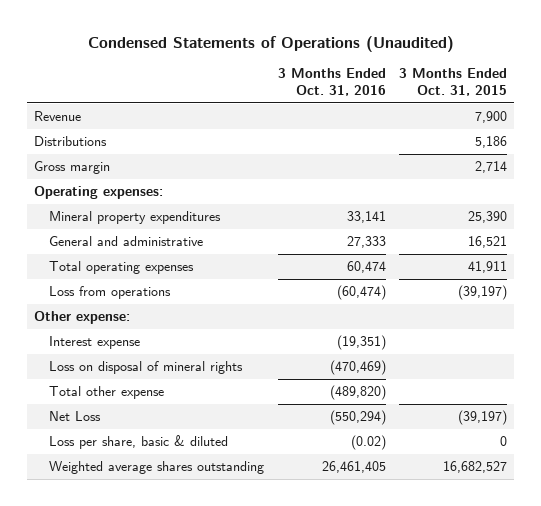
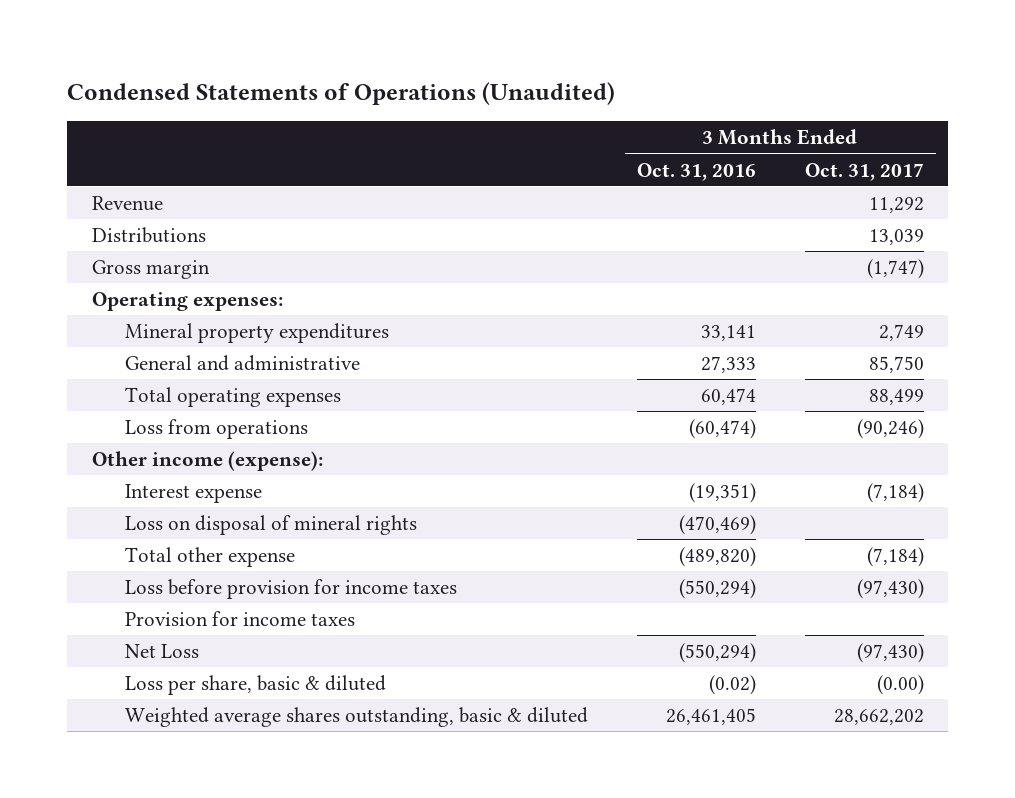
- | 3 Months Ended Oct. 31, 2016 | 3 Months Ended Oct. 31, 2015
+ | 3 Months Ended Oct. 31, 2016 | 3 Months Ended Oct. 31, 2017
- Other expense:
+ Other income (expense):
+ Loss before provision for income taxes | (550,294) | (97,430)
+ Provision for income taxes
- Weighted average shares outstanding | 26,461,405 | 16,682,527
+ Weighted average shares outstanding, basic & diluted | 26,461,405 | 28,662,202

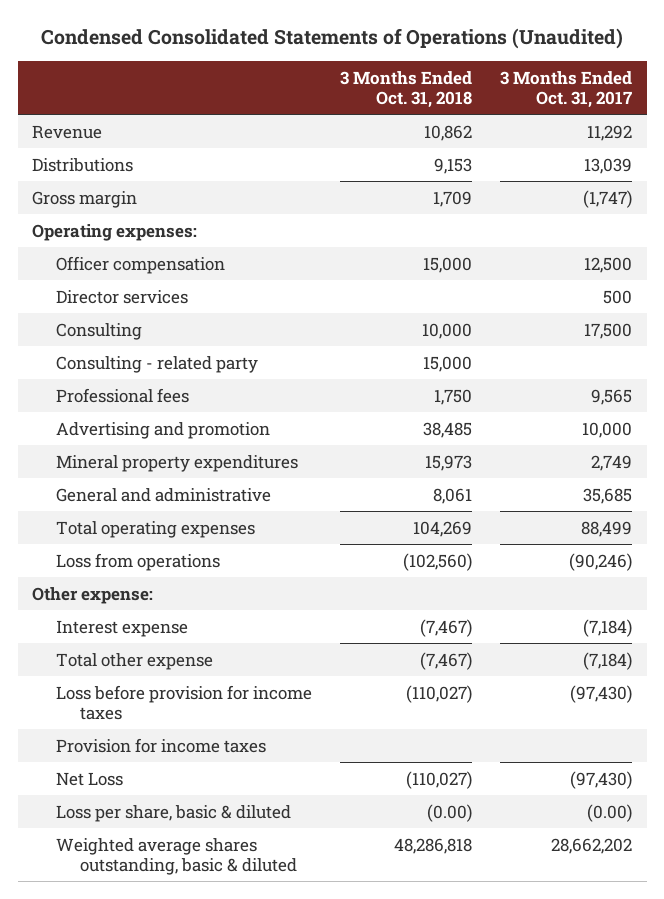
- Condensed Statements of Operations (Unaudited)
+ Condensed Consolidated Statements of Operations (Unaudited)
- | 3 Months Ended Oct. 31, 2016 | 3 Months Ended Oct. 31, 2017
+ | 3 Months Ended Oct. 31, 2018 | 3 Months Ended Oct. 31, 2017
+ Officer compensation | 15,000 | 12,500
+ Director services | | 500
+ Consulting | 10,000 | 17,500
+ Consulting - related party | 15,000 |
+ Professional fees | 1,750 | 9,565
+ Advertising and promotion | 38,485 | 10,000
- General and administrative | 27,333 | 85,750
+ General and administrative | 8,061 | 35,685
- Other income (expense):
+ Other expense:
- Loss on disposal of mineral rights | (470,469) |

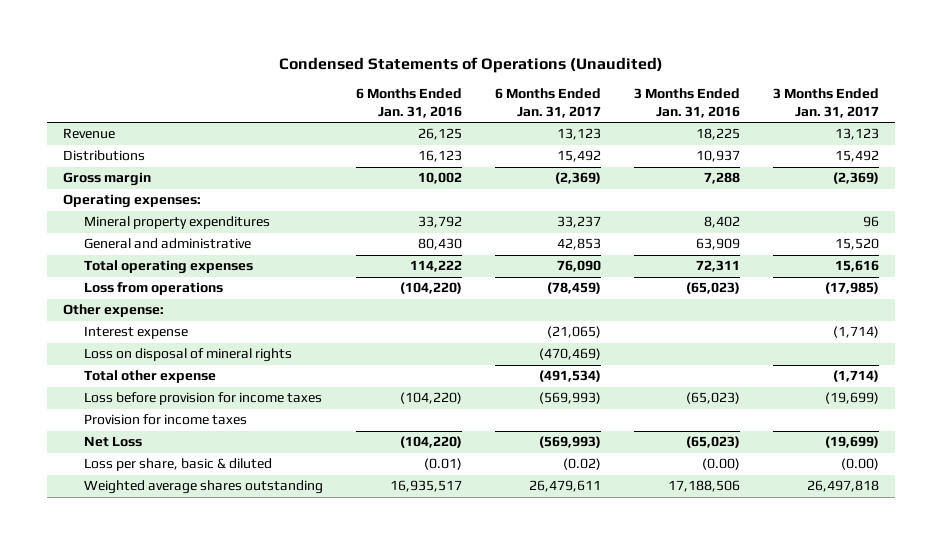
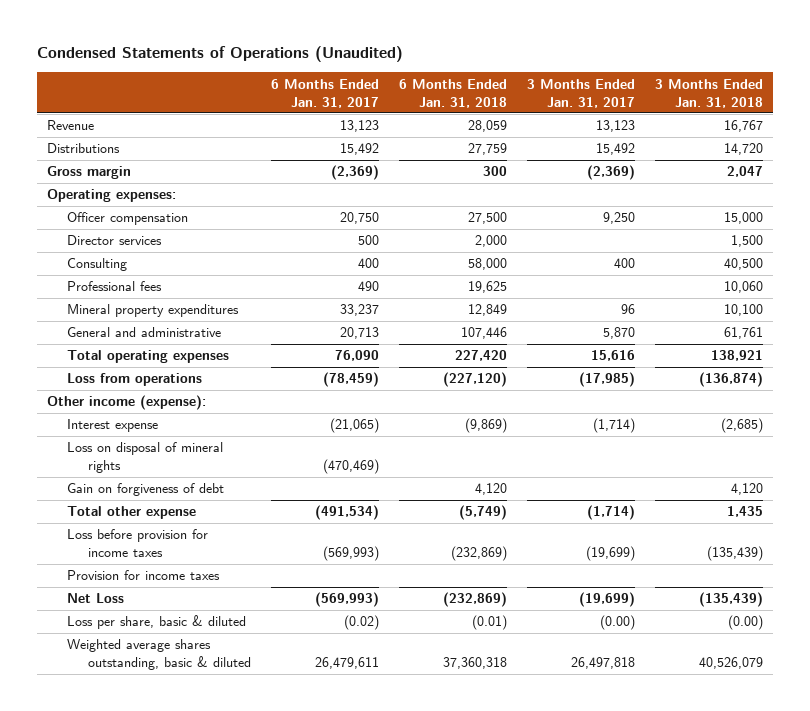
- | 6 Months Ended Jan. 31, 2016 | 6 Months Ended Jan. 31, 2017 | 3 Months Ended Jan. 31, 2016 | 3 Months Ended Jan. 31, 2017
+ | 6 Months Ended Jan. 31, 2017 | 6 Months Ended Jan. 31, 2018 | 3 Months Ended Jan. 31, 2017 | 3 Months Ended Jan. 31, 2018
+ Officer compensation | 20,750 | 27,500 | 9,250 | 15,000
+ Director services | 500 | 2,000 | | 1,500
+ Consulting | 400 | 58,000 | 400 | 40,500
+ Professional fees | 490 | 19,625 | | 10,060
- General and administrative | 80,430 | 42,853 | 63,909 | 15,520
+ General and administrative | 20,713 | 107,446 | 5,870 | 61,761
- Other expense:
+ Other income (expense):
+ Gain on forgiveness of debt | | 4,120 | | 4,120
- Weighted average shares outstanding | 16,935,517 | 26,479,611 | 17,188,506 | 26,497,818
+ Weighted average shares outstanding, basic & diluted | 26,479,611 | 37,360,318 | 26,497,818 | 40,526,079

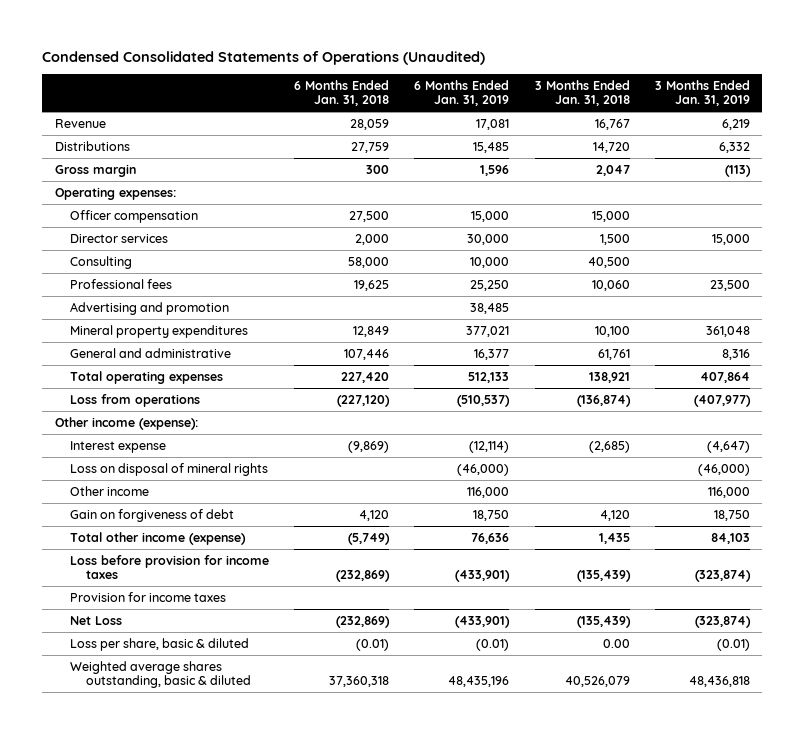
- Condensed Statements of Operations (Unaudited)
+ Condensed Consolidated Statements of Operations (Unaudited)
- | 6 Months Ended Jan. 31, 2017 | 6 Months Ended Jan. 31, 2018 | 3 Months Ended Jan. 31, 2017 | 3 Months Ended Jan. 31, 2018
+ | 6 Months Ended Jan. 31, 2018 | 6 Months Ended Jan. 31, 2019 | 3 Months Ended Jan. 31, 2018 | 3 Months Ended Jan. 31, 2019
+ Advertising and promotion | | 38,485 | |
+ Other income | | 116,000 | | 116,000
- Total other expense | (491,534) | (5,749) | (1,714) | 1,435
+ Total other income (expense) | (5,749) | 76,636 | 1,435 | 84,103
- Loss per share, basic & diluted | (0.02) | (0.01) | (0.00) | (0.00)
+ Loss per share, basic & diluted | (0.01) | (0.01) | 0.00 | (0.01)

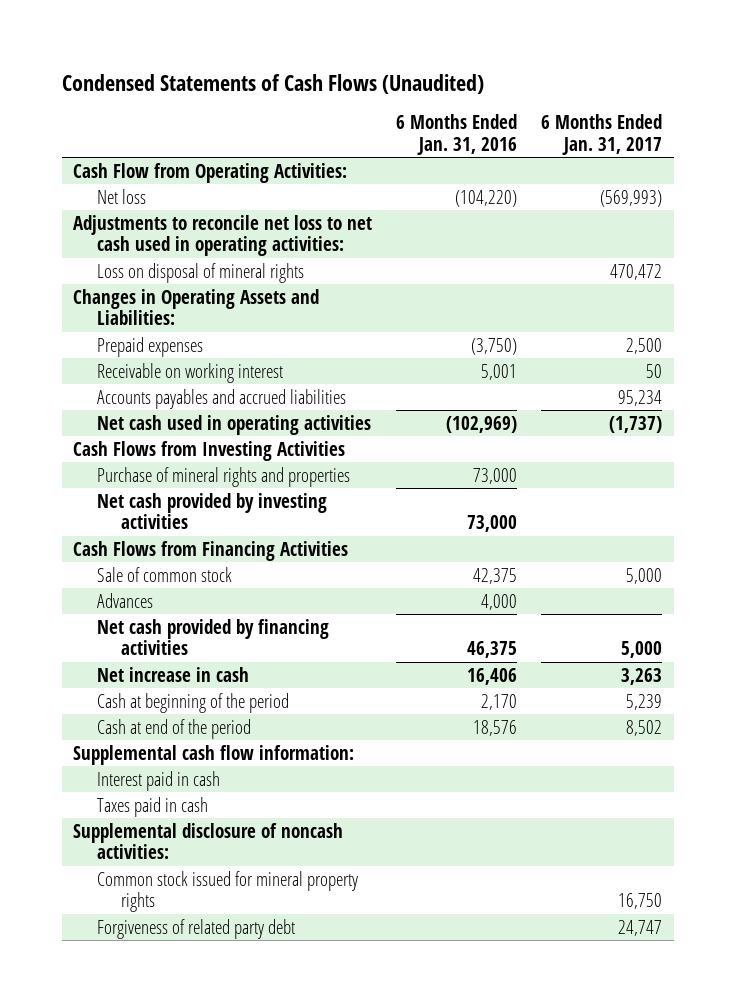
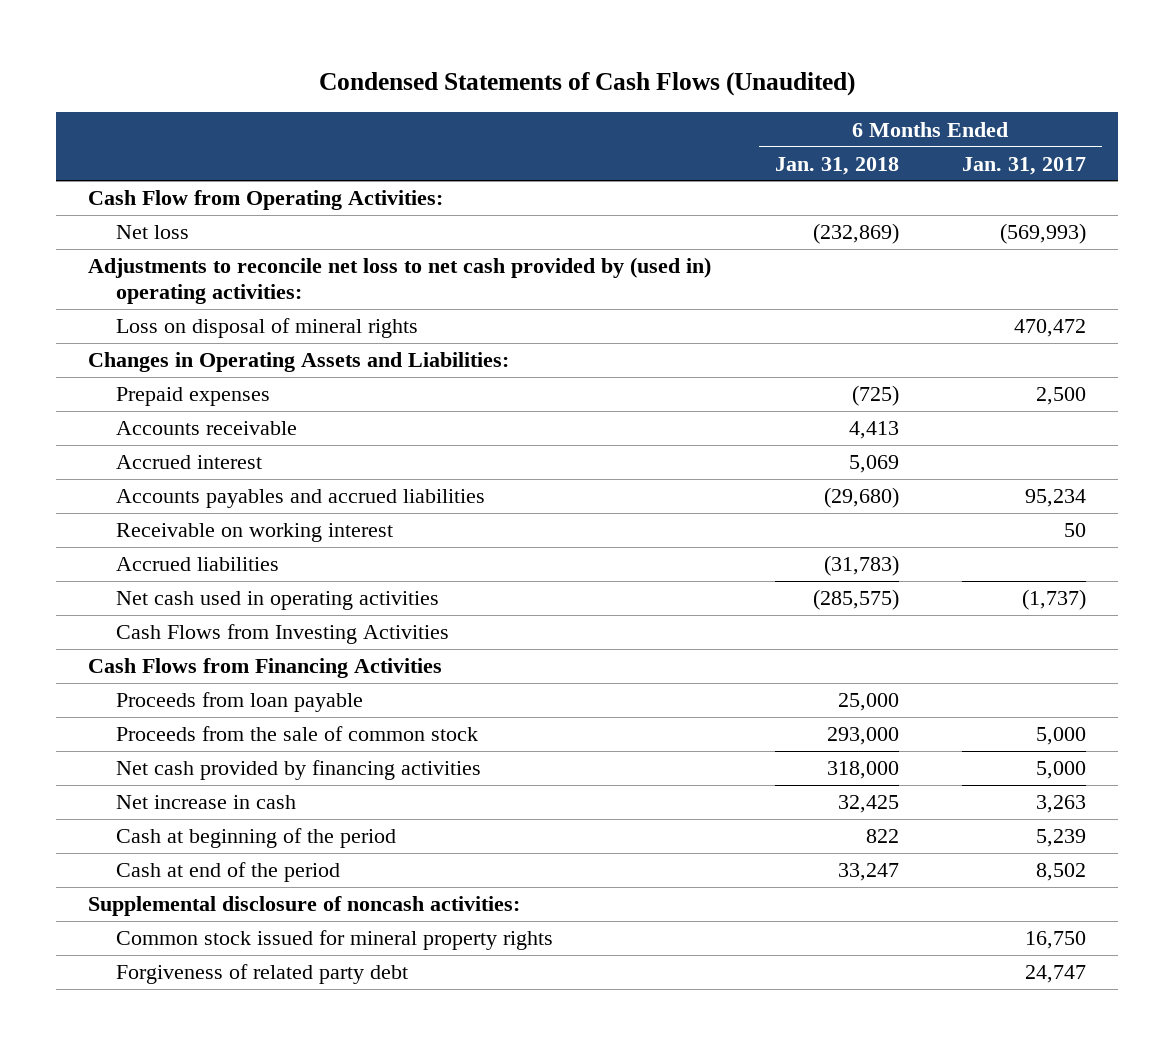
- | 6 Months Ended Jan. 31, 2016 | 6 Months Ended Jan. 31, 2017
+ | 6 Months Ended Jan. 31, 2018 | 6 Months Ended Jan. 31, 2017
- Adjustments to reconcile net loss to net cash used in operating activities:
+ Adjustments to reconcile net loss to net cash provided by (used in) operating activities:
+ Accounts receivable | 4,413 |
+ Accrued interest | 5,069 |
moved down: Receivable on working interest | | 50
+ Accrued liabilities | (31,783) |
- Purchase of mineral rights and properties | 73,000 |
- Net cash provided by investing activities | 73,000 |
- Sale of common stock | 42,375 | 5,000
- Advances | 4,000 |
+ Proceeds from loan payable | 25,000 |
+ Proceeds from the sale of common stock | 293,000 | 5,000
- Supplemental cash flow information:
- Interest paid in cash
- Taxes paid in cash

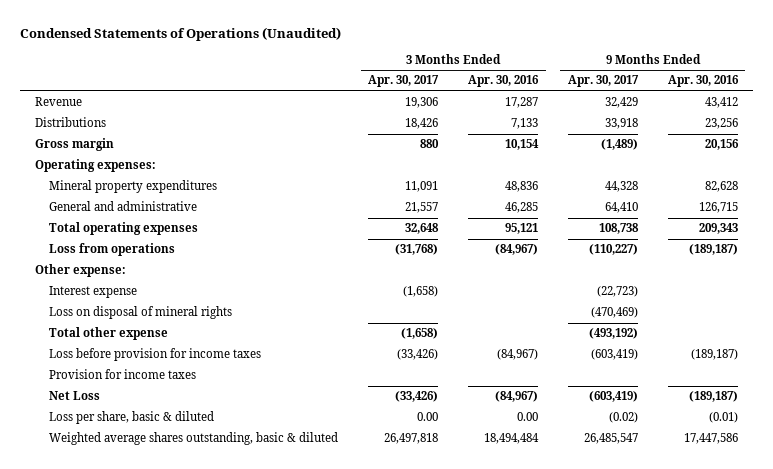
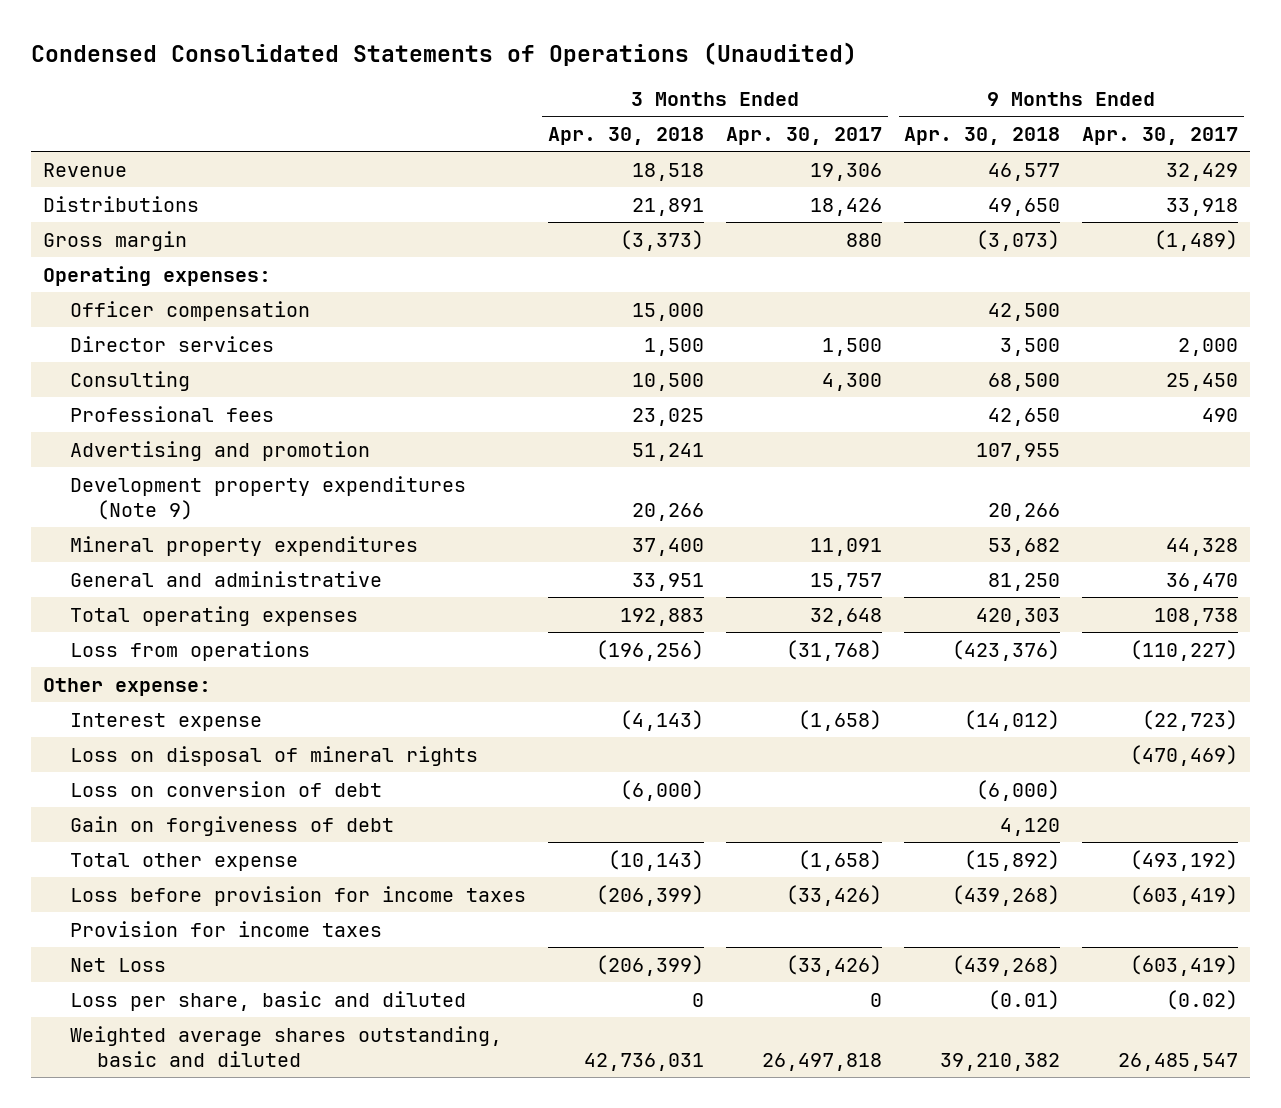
- Condensed Statements of Operations (Unaudited)
+ Condensed Consolidated Statements of Operations (Unaudited)
- | 3 Months Ended Apr. 30, 2017 | 3 Months Ended Apr. 30, 2016 | 9 Months Ended Apr. 30, 2017 | 9 Months Ended Apr. 30, 2016
+ | 3 Months Ended Apr. 30, 2018 | 3 Months Ended Apr. 30, 2017 | 9 Months Ended Apr. 30, 2018 | 9 Months Ended Apr. 30, 2017
+ Officer compensation | 15,000 | | 42,500 |
+ Director services | 1,500 | 1,500 | 3,500 | 2,000
+ Consulting | 10,500 | 4,300 | 68,500 | 25,450
+ Professional fees | 23,025 | | 42,650 | 490
+ Advertising and promotion | 51,241 | | 107,955 |
+ Development property expenditures (Note 9) | 20,266 | | 20,266 |
- General and administrative | 21,557 | 46,285 | 64,410 | 126,715
+ General and administrative | 33,951 | 15,757 | 81,250 | 36,470
+ Loss on conversion of debt | (6,000) | | (6,000) |
+ Gain on forgiveness of debt | | | 4,120 |
- Loss per share, basic & diluted | 0.00 | 0.00 | (0.02) | (0.01)
- Weighted average shares outstanding, basic & diluted | 26,497,818 | 18,494,484 | 26,485,547 | 17,447,586
+ Loss per share, basic and diluted | 0 | 0 | (0.01) | (0.02)
+ Weighted average shares outstanding, basic and diluted | 42,736,031 | 26,497,818 | 39,210,382 | 26,485,547

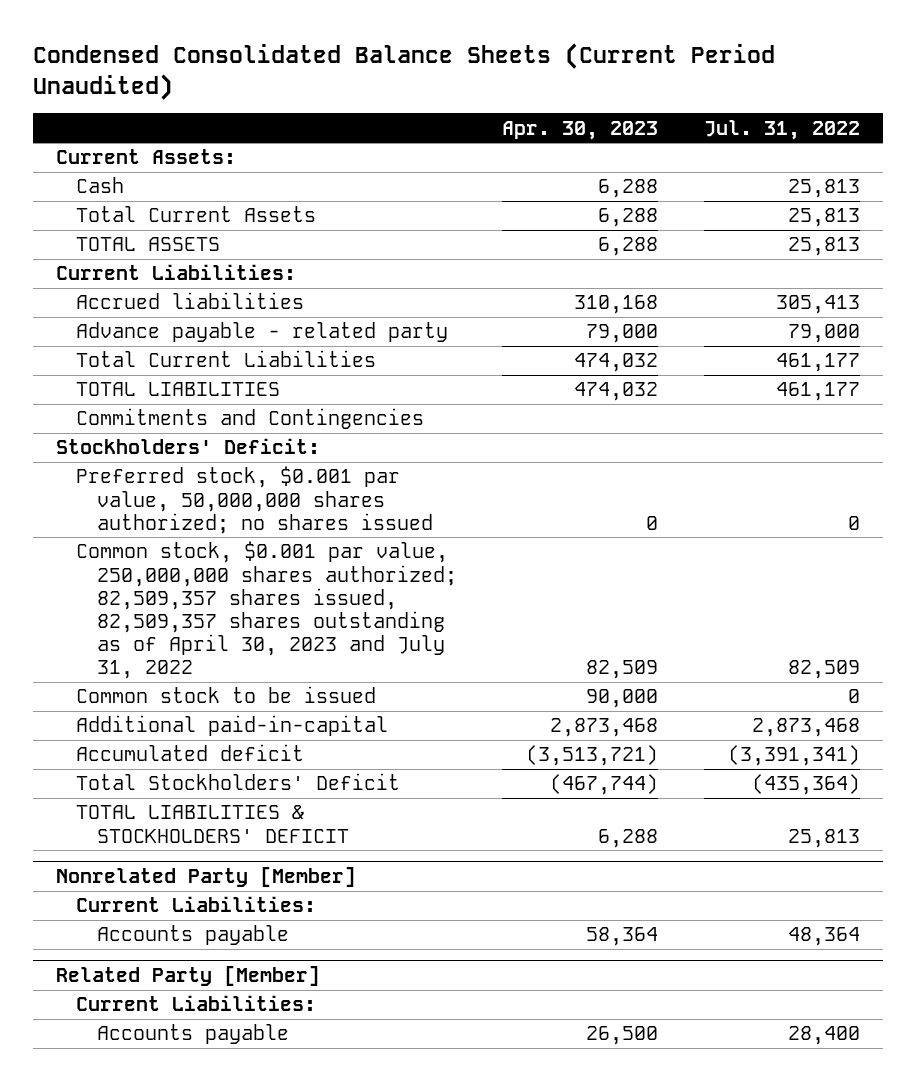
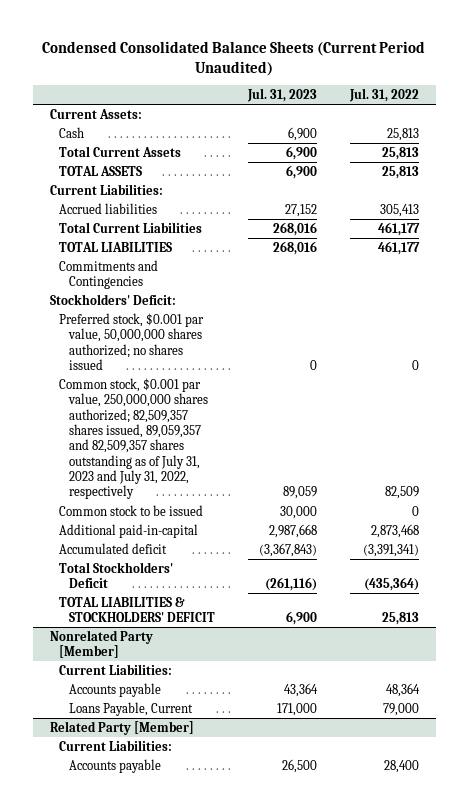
- | Apr. 30, 2023 | Jul. 31, 2022
+ | Jul. 31, 2023 | Jul. 31, 2022
- Advance payable - related party | 79,000 | 79,000
- Common stock, $0.001 par value, 250,000,000 shares authorized; 82,509,357 shares issued, 82,509,357 shares outstanding as of April 30, 2023 and July 31, 2022 | 82,509 | 82,509
+ Common stock, $0.001 par value, 250,000,000 shares authorized; 82,509,357 shares issued, 89,059,357 and 82,509,357 shares outstanding as of July 31, 2023 and July 31, 2022, respectively | 89,059 | 82,509
@ Nonrelated Party [Member]
+ Loans Payable, Current | 171,000 | 79,000

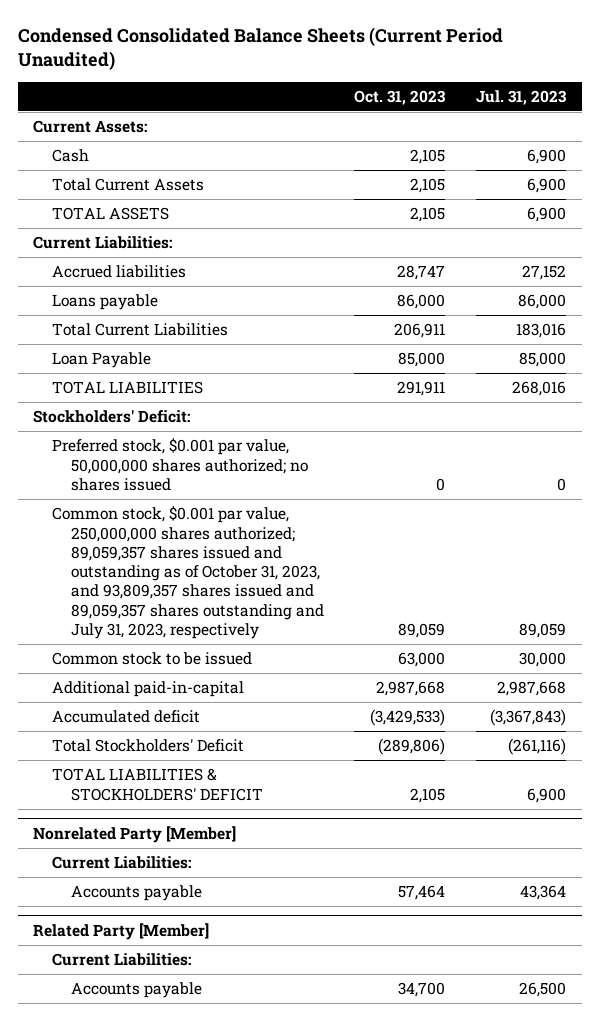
- | Jul. 31, 2023 | Jul. 31, 2022
+ | Oct. 31, 2023 | Jul. 31, 2023
- Total Current Liabilities | 268,016 | 461,177
+ Loans payable | 86,000 | 86,000
+ Total Current Liabilities | 206,911 | 183,016
+ Loan Payable | 85,000 | 85,000
- Commitments and Contingencies
- Common stock, $0.001 par value, 250,000,000 shares authorized; 82,509,357 shares issued, 89,059,357 and 82,509,357 shares outstanding as of July 31, 2023 and July 31, 2022, respectively | 89,059 | 82,509
+ Common stock, $0.001 par value, 250,000,000 shares authorized; 89,059,357 shares issued and outstanding as of October 31, 2023, and 93,809,357 shares issued and 89,059,357 shares outstanding and July 31, 2023, respectively | 89,059 | 89,059
@ Nonrelated Party [Member]
- Loans Payable, Current | 171,000 | 79,000

